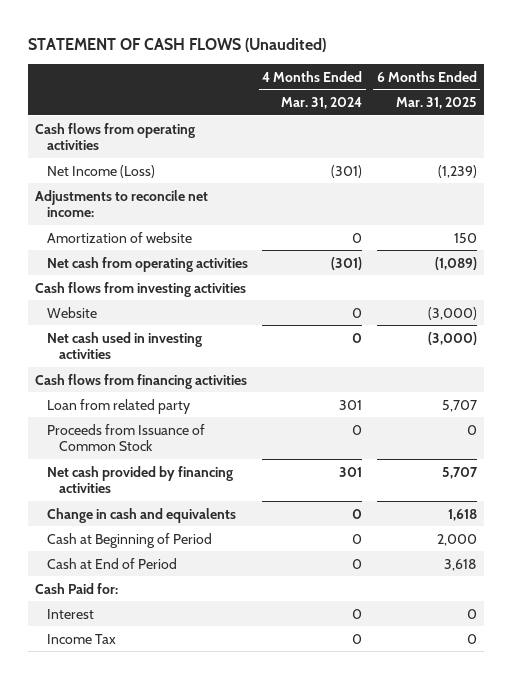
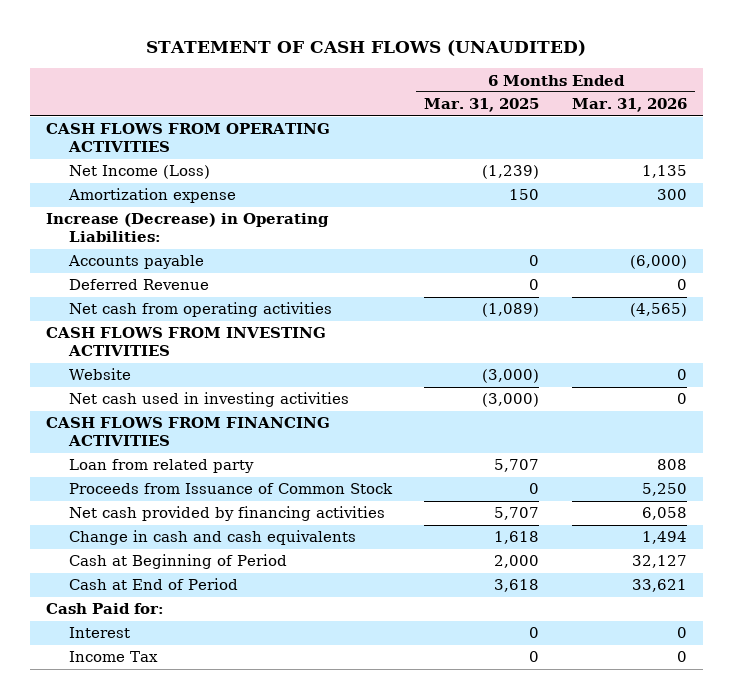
- STATEMENT OF CASH FLOWS (Unaudited)
+ STATEMENT OF CASH FLOWS (UNAUDITED)
- | 4 Months Ended Mar. 31, 2024 | 6 Months Ended Mar. 31, 2025
+ | 6 Months Ended Mar. 31, 2025 | 6 Months Ended Mar. 31, 2026
- Cash flows from operating activities
+ CASH FLOWS FROM OPERATING ACTIVITIES
- Adjustments to reconcile net income:
- Amortization of website | 0 | 150
+ Amortization expense | 150 | 300
+ Increase (Decrease) in Operating Liabilities:
+ Accounts payable | 0 | (6,000)
+ Deferred Revenue | 0 | 0
- Cash flows from investing activities
+ CASH FLOWS FROM INVESTING ACTIVITIES
- Cash flows from financing activities
+ CASH FLOWS FROM FINANCING ACTIVITIES
- Change in cash and equivalents | 0 | 1,618
+ Change in cash and cash equivalents | 1,618 | 1,494

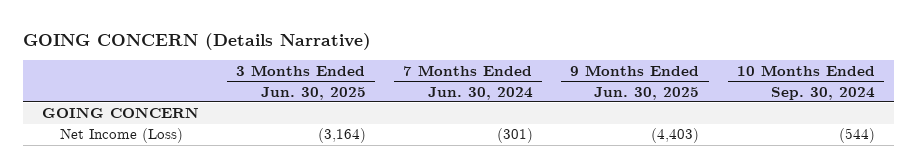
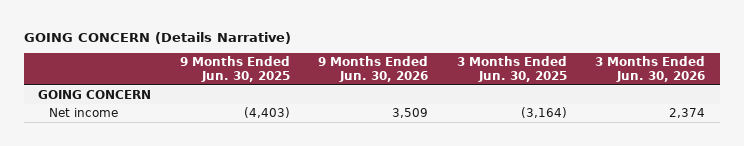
- | 3 Months Ended Jun. 30, 2025 | 7 Months Ended Jun. 30, 2024 | 9 Months Ended Jun. 30, 2025 | 10 Months Ended Sep. 30, 2024
+ | 9 Months Ended Jun. 30, 2025 | 9 Months Ended Jun. 30, 2026 | 3 Months Ended Jun. 30, 2025 | 3 Months Ended Jun. 30, 2026
- Net Income (Loss) | (3,164) | (301) | (4,403) | (544)
+ Net income | (4,403) | 3,509 | (3,164) | 2,374

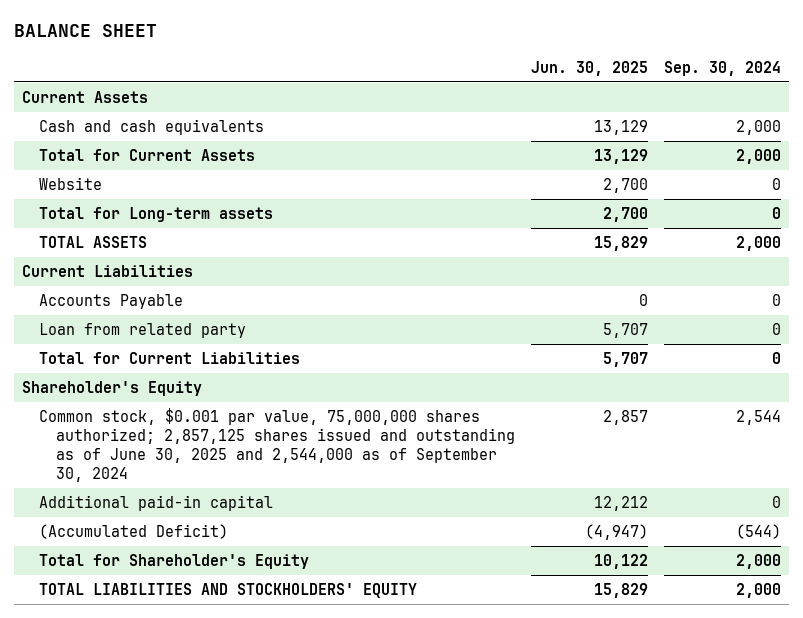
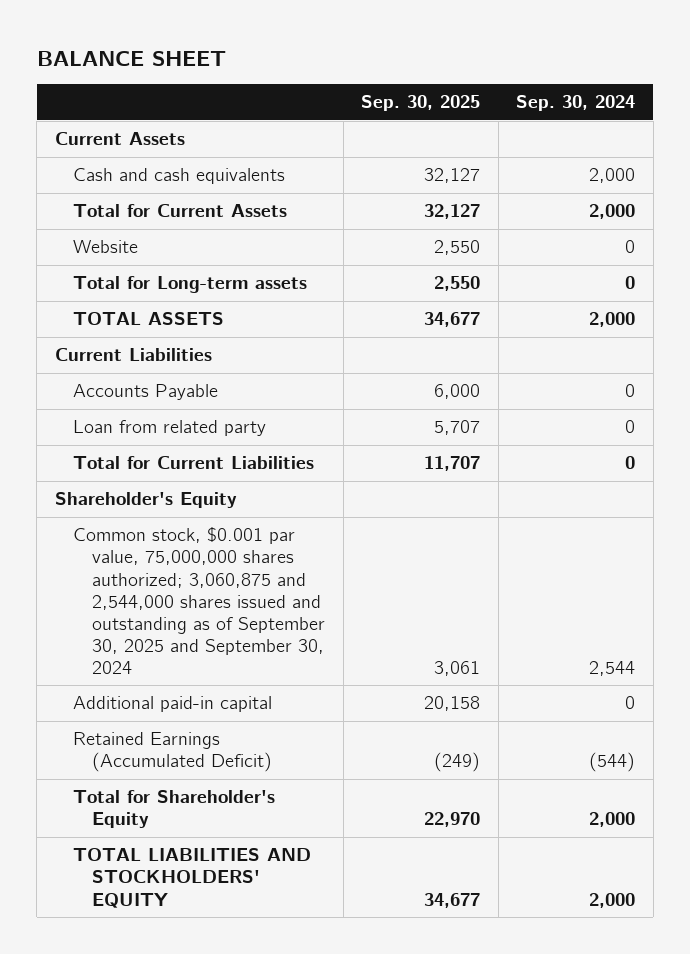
- | Jun. 30, 2025 | Sep. 30, 2024
+ | Sep. 30, 2025 | Sep. 30, 2024
- Common stock, $0.001 par value, 75,000,000 shares authorized; 2,857,125 shares issued and outstanding as of June 30, 2025 and 2,544,000 as of September 30, 2024 | 2,857 | 2,544
+ Common stock, $0.001 par value, 75,000,000 shares authorized; 3,060,875 and 2,544,000 shares issued and outstanding as of September 30, 2025 and September 30, 2024 | 3,061 | 2,544
- (Accumulated Deficit) | (4,947) | (544)
+ Retained Earnings (Accumulated Deficit) | (249) | (544)

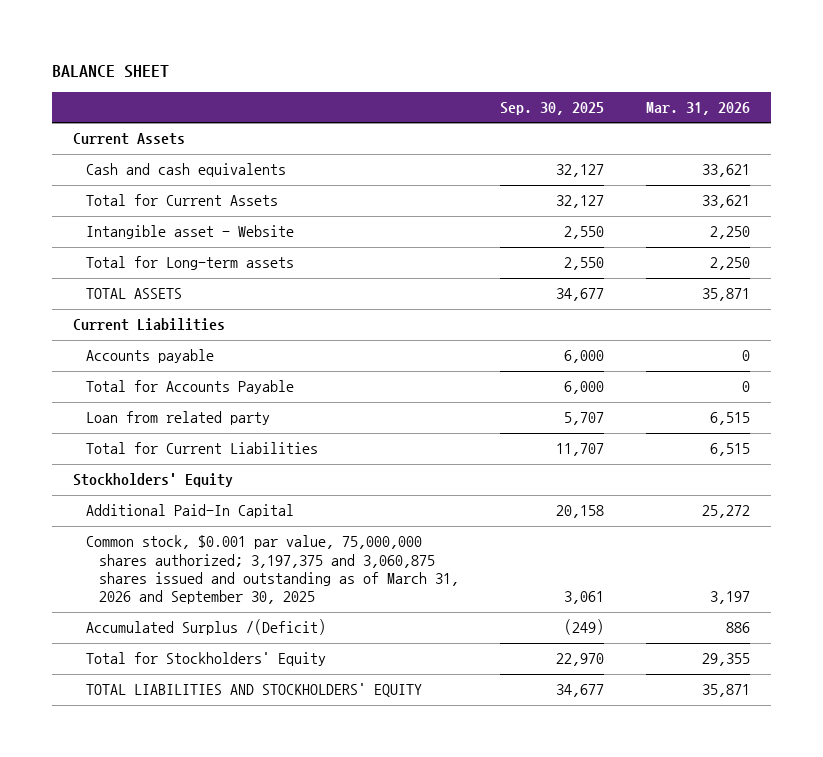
- | Sep. 30, 2025 | Sep. 30, 2024
+ | Sep. 30, 2025 | Mar. 31, 2026
- Website | 2,550 | 0
+ Intangible asset - Website | 2,550 | 2,250
- Accounts Payable | 6,000 | 0
+ Accounts payable | 6,000 | 0
+ Total for Accounts Payable | 6,000 | 0
- Shareholder's Equity
- Common stock, $0.001 par value, 75,000,000 shares authorized; 3,060,875 and 2,544,000 shares issued and outstanding as of September 30, 2025 and September 30, 2024 | 3,061 | 2,544
- Additional paid-in capital | 20,158 | 0
- Retained Earnings (Accumulated Deficit) | (249) | (544)
- Total for Shareholder's Equity | 22,970 | 2,000
+ Stockholders' Equity
+ Additional Paid-In Capital | 20,158 | 25,272
+ Common stock, $0.001 par value, 75,000,000 shares authorized; 3,197,375 and 3,060,875 shares issued and outstanding as of March 31, 2026 and September 30, 2025 | 3,061 | 3,197
+ Accumulated Surplus /(Deficit) | (249) | 886
+ Total for Stockholders' Equity | 22,970 | 29,355

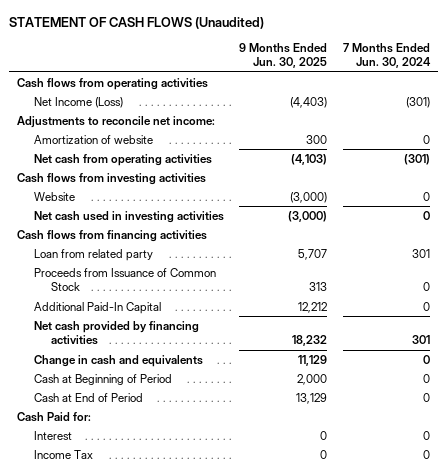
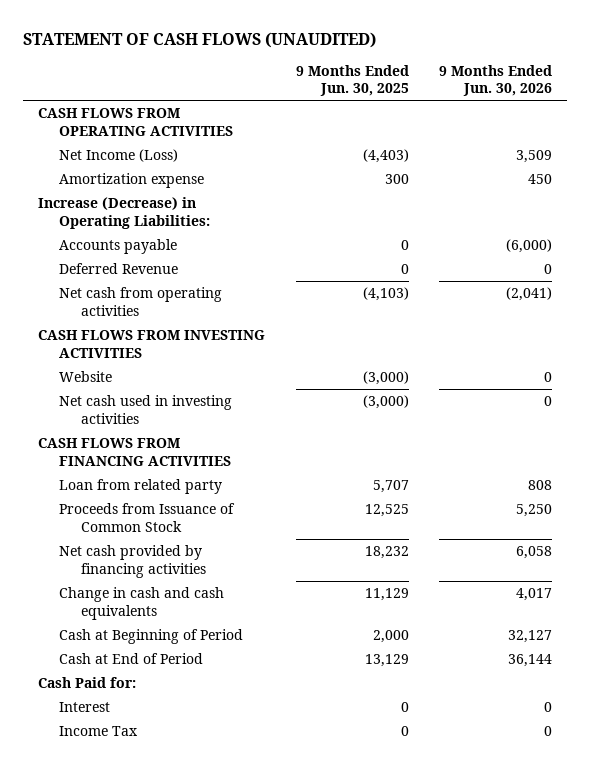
- STATEMENT OF CASH FLOWS (Unaudited)
+ STATEMENT OF CASH FLOWS (UNAUDITED)
- | 9 Months Ended Jun. 30, 2025 | 7 Months Ended Jun. 30, 2024
+ | 9 Months Ended Jun. 30, 2025 | 9 Months Ended Jun. 30, 2026
- Cash flows from operating activities
+ CASH FLOWS FROM OPERATING ACTIVITIES
- Adjustments to reconcile net income:
- Amortization of website | 300 | 0
+ Amortization expense | 300 | 450
+ Increase (Decrease) in Operating Liabilities:
+ Accounts payable | 0 | (6,000)
+ Deferred Revenue | 0 | 0
- Cash flows from investing activities
+ CASH FLOWS FROM INVESTING ACTIVITIES
- Cash flows from financing activities
+ CASH FLOWS FROM FINANCING ACTIVITIES
- Proceeds from Issuance of Common Stock | 313 | 0
- Additional Paid-In Capital | 12,212 | 0
+ Proceeds from Issuance of Common Stock | 12,525 | 5,250
- Change in cash and equivalents | 11,129 | 0
+ Change in cash and cash equivalents | 11,129 | 4,017

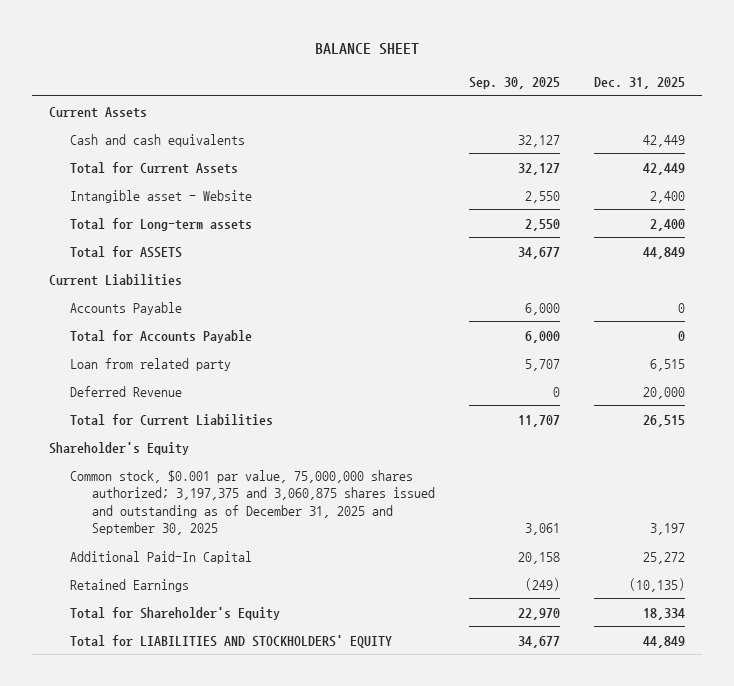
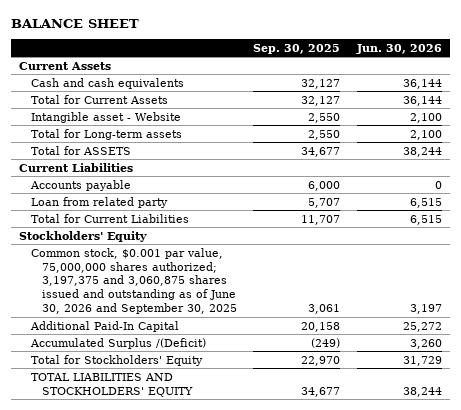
- | Sep. 30, 2025 | Dec. 31, 2025
+ | Sep. 30, 2025 | Jun. 30, 2026
- Accounts Payable | 6,000 | 0
- Total for Accounts Payable | 6,000 | 0
+ Accounts payable | 6,000 | 0
- Deferred Revenue | 0 | 20,000
- Shareholder's Equity
- Common stock, $0.001 par value, 75,000,000 shares authorized; 3,197,375 and 3,060,875 shares issued and outstanding as of December 31, 2025 and September 30, 2025 | 3,061 | 3,197
+ Stockholders' Equity
+ Common stock, $0.001 par value, 75,000,000 shares authorized; 3,197,375 and 3,060,875 shares issued and outstanding as of June 30, 2026 and September 30, 2025 | 3,061 | 3,197
- Retained Earnings | (249) | (10,135)
- Total for Shareholder's Equity | 22,970 | 18,334
- Total for LIABILITIES AND STOCKHOLDERS' EQUITY | 34,677 | 44,849
+ Accumulated Surplus /(Deficit) | (249) | 3,260
+ Total for Stockholders' Equity | 22,970 | 31,729
+ TOTAL LIABILITIES AND STOCKHOLDERS' EQUITY | 34,677 | 38,244

